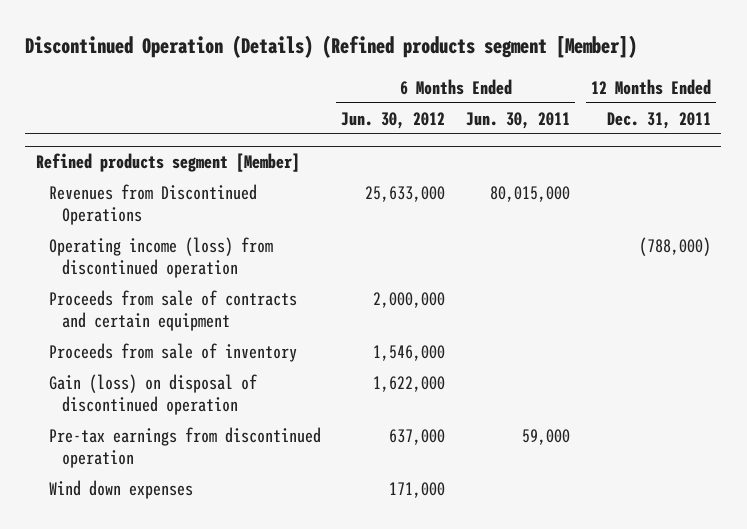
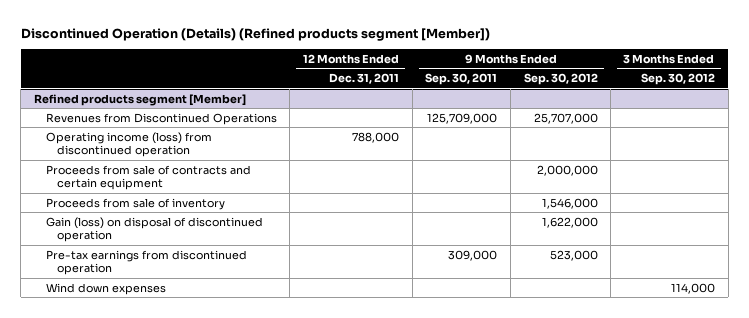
- | 6 Months Ended Jun. 30, 2012 | 6 Months Ended Jun. 30, 2011 | 12 Months Ended Dec. 31, 2011
+ | 12 Months Ended Dec. 31, 2011 | 9 Months Ended Sep. 30, 2011 | 9 Months Ended Sep. 30, 2012 | 3 Months Ended Sep. 30, 2012
@ Refined products segment [Member]
- Operating income (loss) from discontinued operation | | | (788,000)
+ Operating income (loss) from discontinued operation | 788,000 | | |

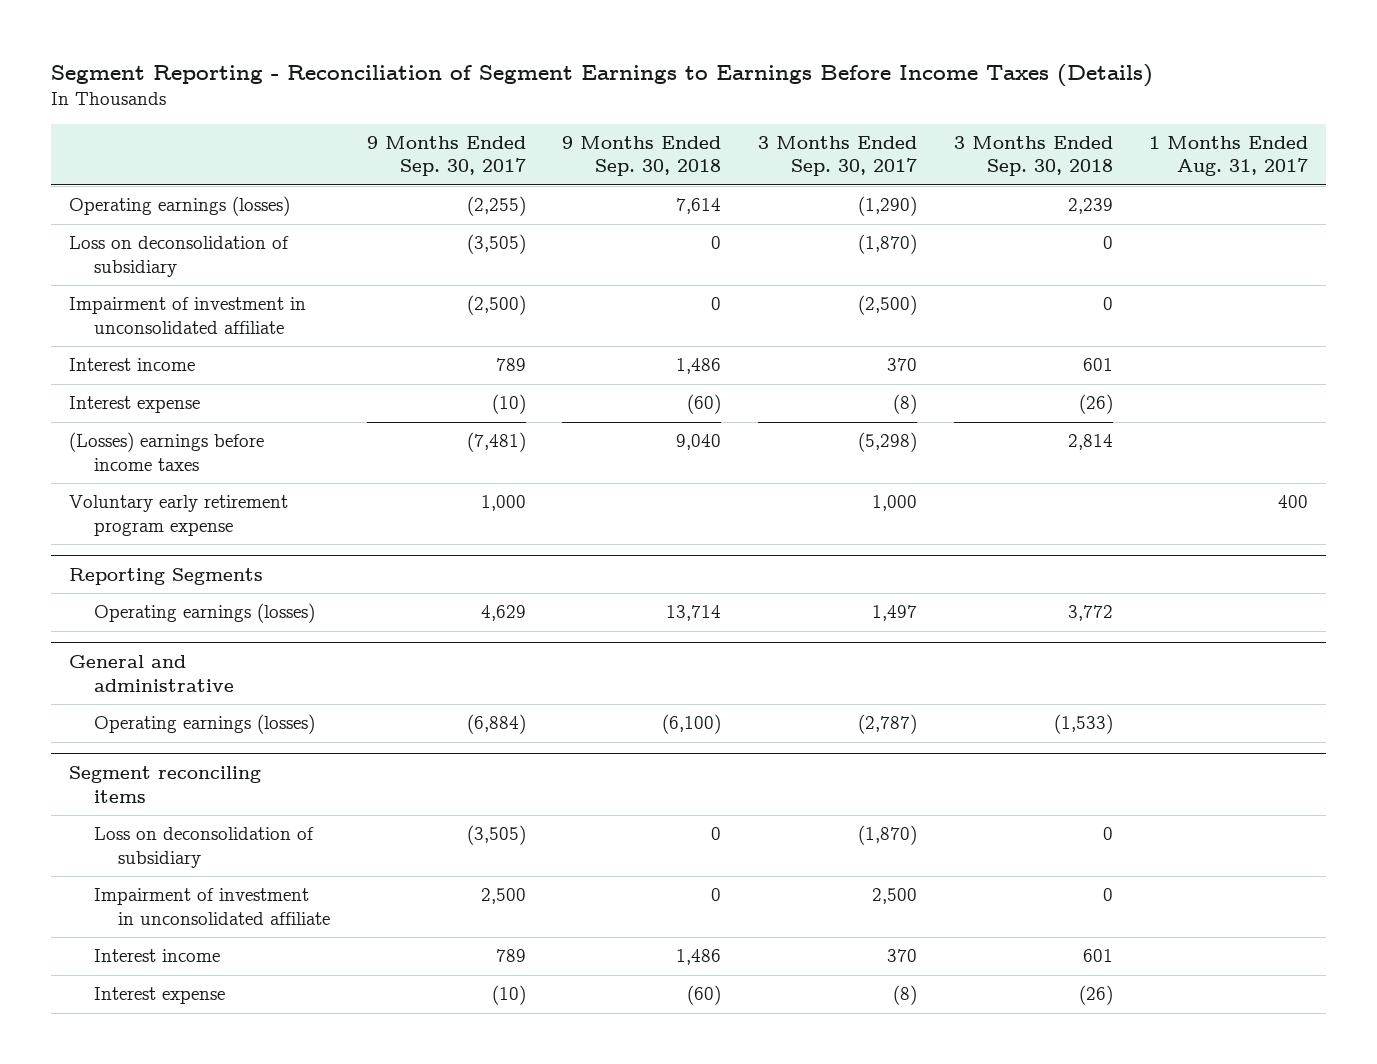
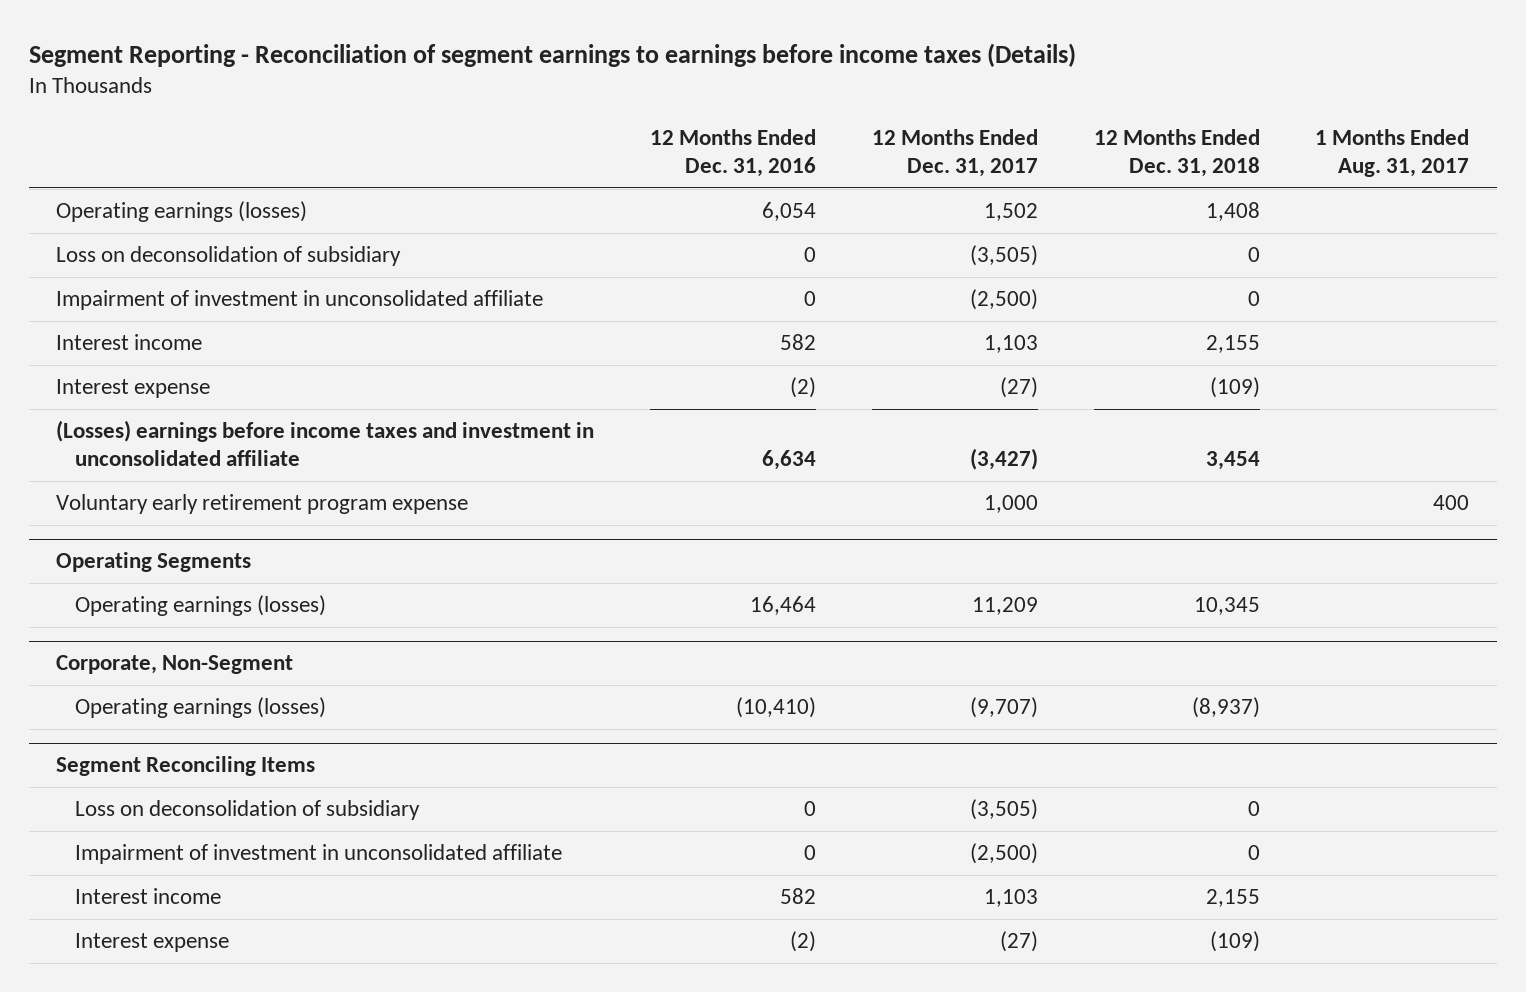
- Segment Reporting - Reconciliation of Segment Earnings to Earnings Before Income Taxes (Details)
+ Segment Reporting - Reconciliation of segment earnings to earnings before income taxes (Details)
- | 9 Months Ended Sep. 30, 2017 | 9 Months Ended Sep. 30, 2018 | 3 Months Ended Sep. 30, 2017 | 3 Months Ended Sep. 30, 2018 | 1 Months Ended Aug. 31, 2017
+ | 12 Months Ended Dec. 31, 2016 | 12 Months Ended Dec. 31, 2017 | 12 Months Ended Dec. 31, 2018 | 1 Months Ended Aug. 31, 2017
- (Losses) earnings before income taxes | (7,481) | 9,040 | (5,298) | 2,814 |
+ (Losses) earnings before income taxes and investment in unconsolidated affiliate | 6,634 | (3,427) | 3,454 |
- Reporting Segments
+ Operating Segments
- General and administrative
+ Corporate, Non-Segment
- Segment reconciling items
+ Segment Reconciling Items

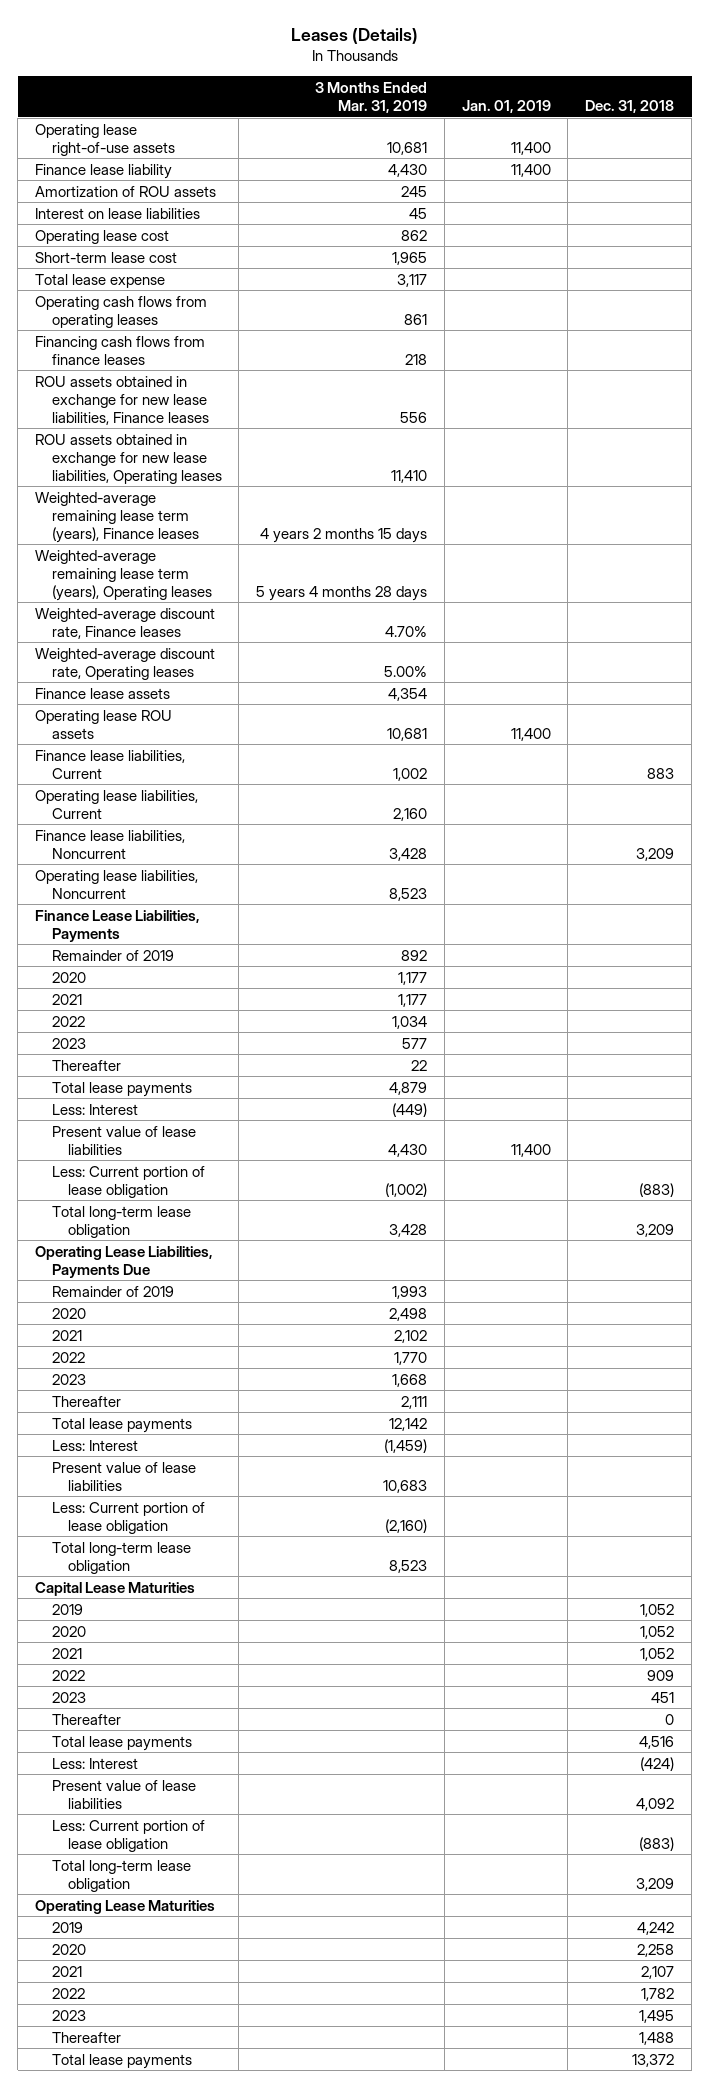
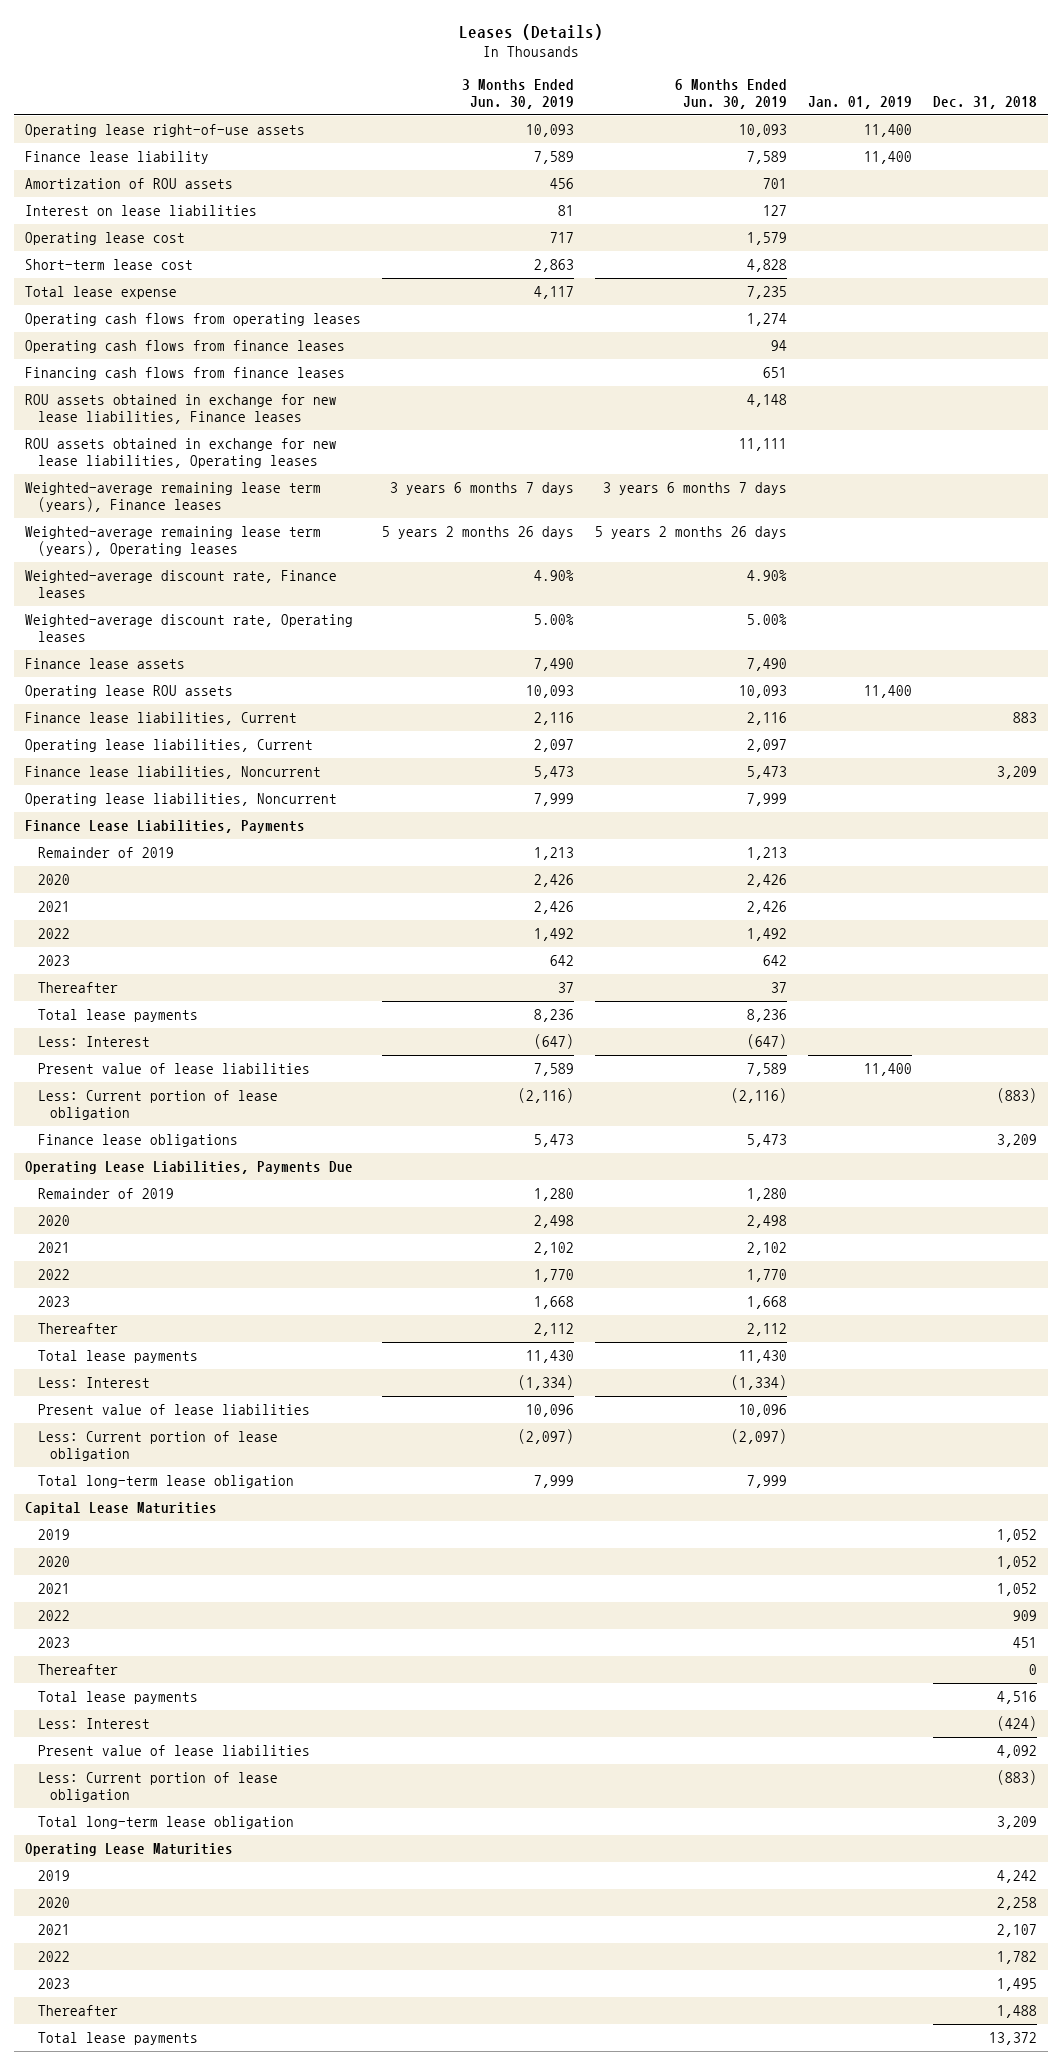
- | 3 Months Ended Mar. 31, 2019 | Jan. 01, 2019 | Dec. 31, 2018
+ | 3 Months Ended Jun. 30, 2019 | 6 Months Ended Jun. 30, 2019 | Jan. 01, 2019 | Dec. 31, 2018
+ Operating cash flows from finance leases | | 94 | |
- Total long-term lease obligation | 3,428 | | 3,209
+ Finance lease obligations | 5,473 | 5,473 | | 3,209

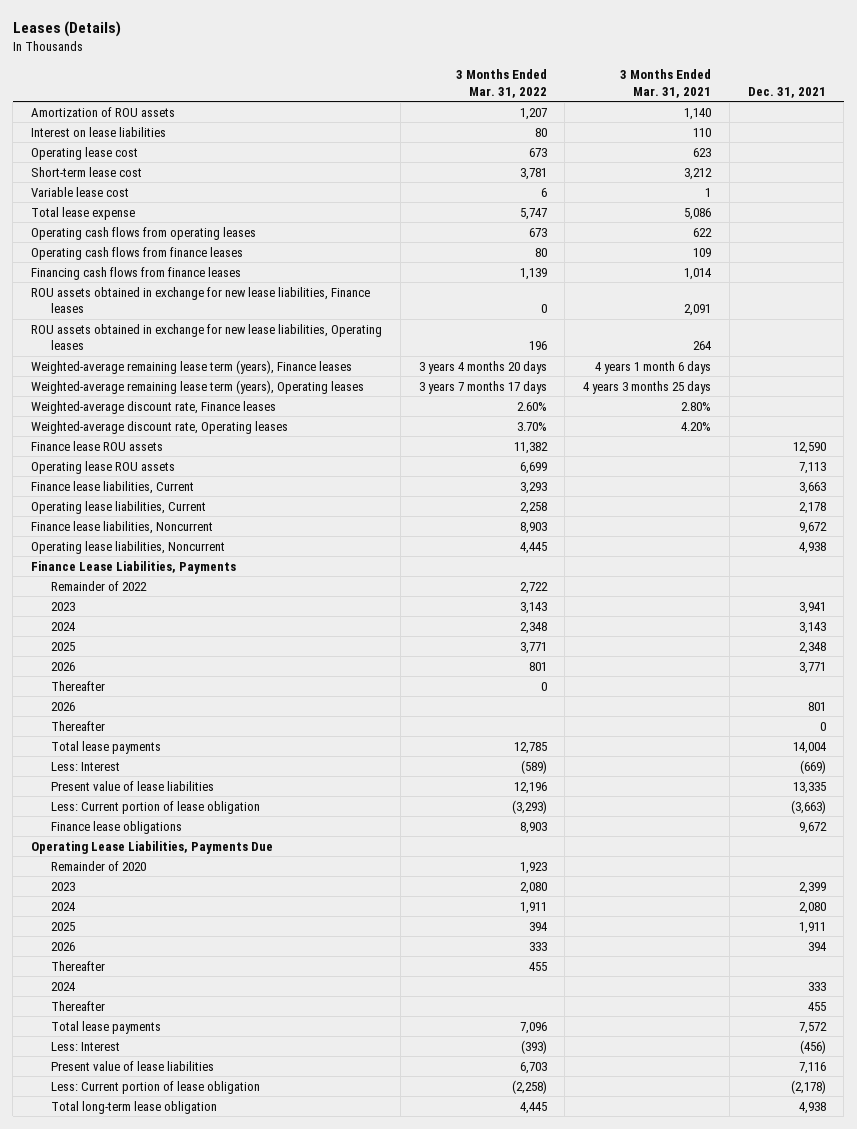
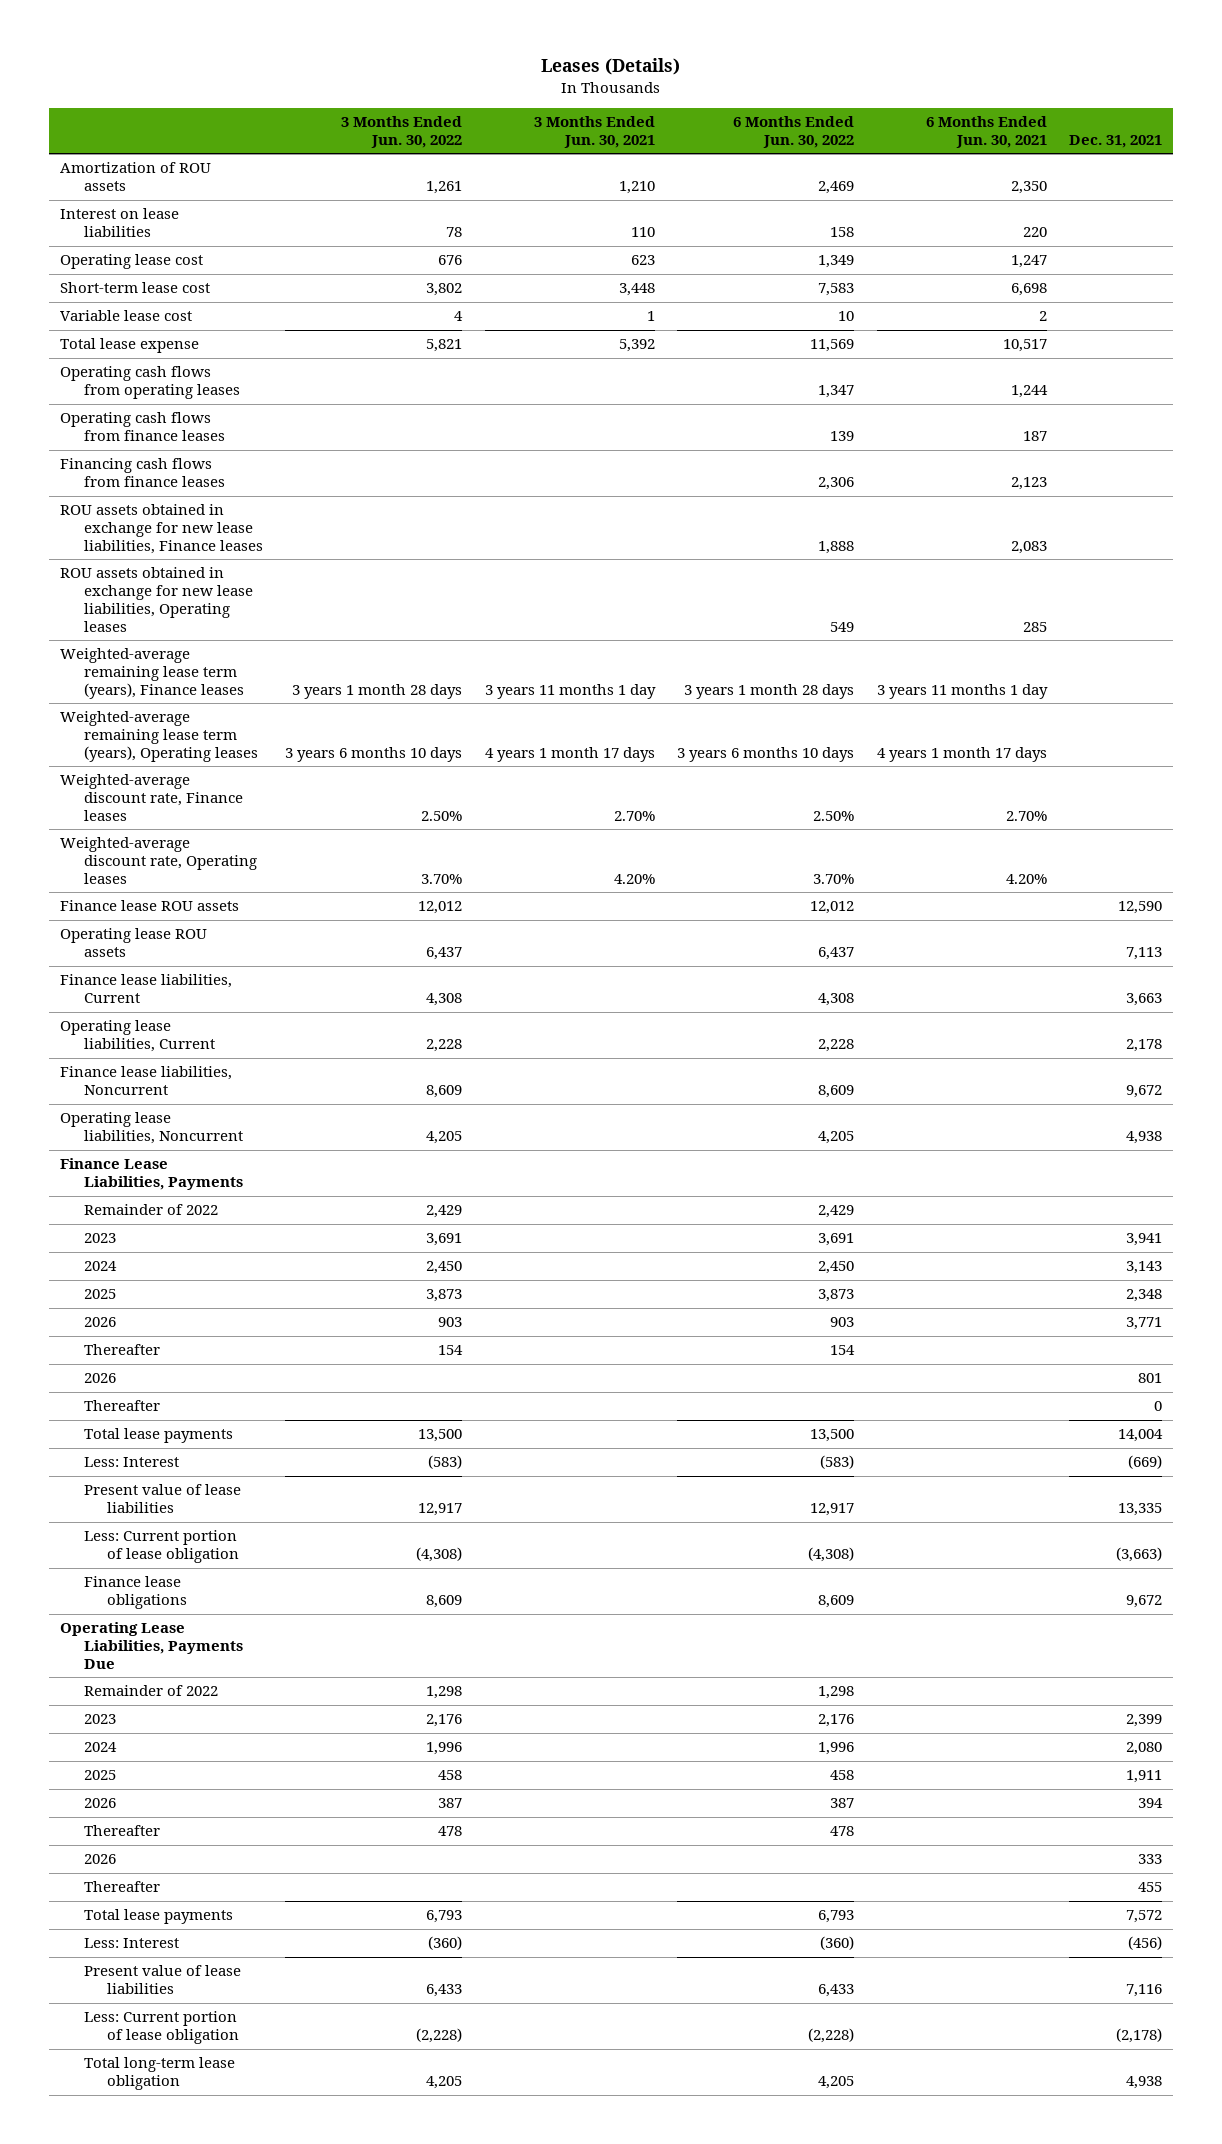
- | 3 Months Ended Mar. 31, 2022 | 3 Months Ended Mar. 31, 2021 | Dec. 31, 2021
+ | 3 Months Ended Jun. 30, 2022 | 3 Months Ended Jun. 30, 2021 | 6 Months Ended Jun. 30, 2022 | 6 Months Ended Jun. 30, 2021 | Dec. 31, 2021
- Remainder of 2020 | 1,923 | |
+ Remainder of 2022 | 1,298 | | 1,298 | |
- 2024 | | | 333
+ 2026 | | | | | 333

